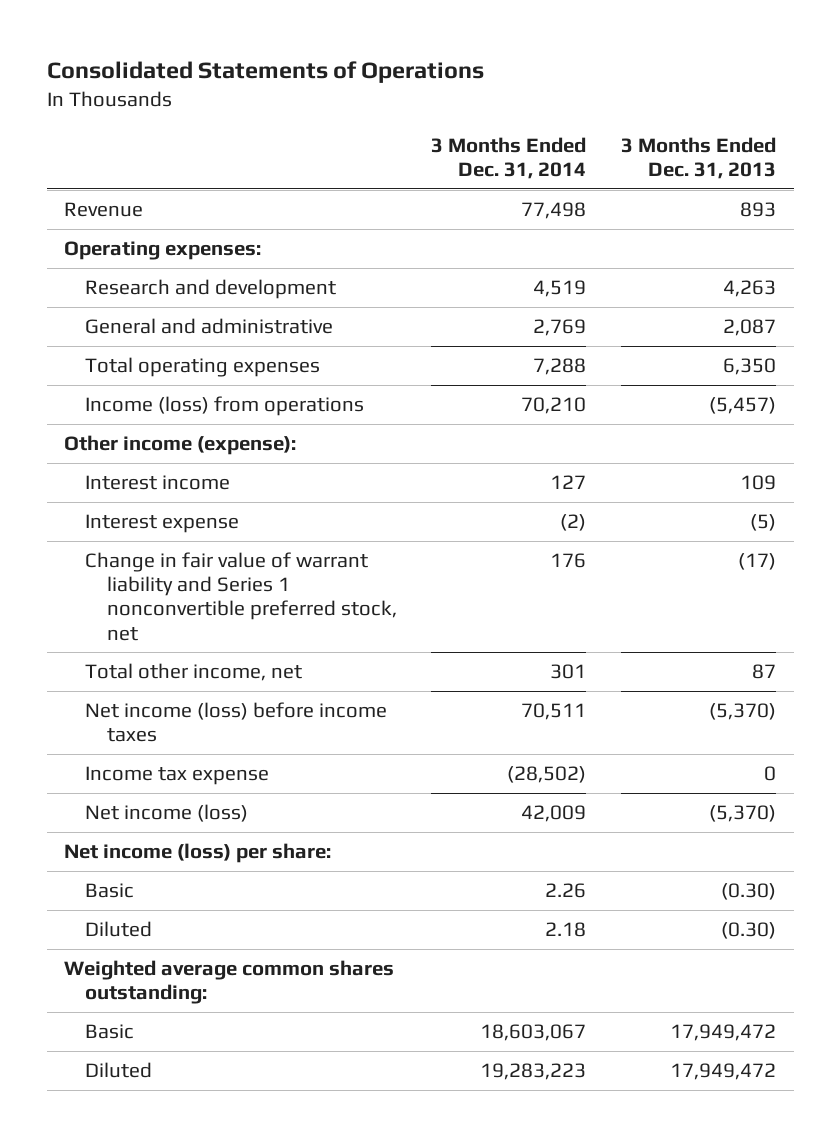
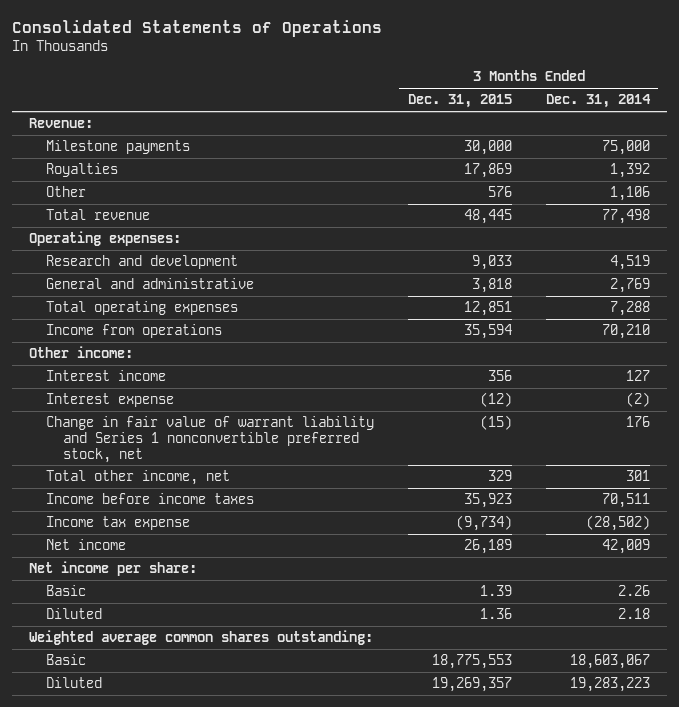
- | 3 Months Ended Dec. 31, 2014 | 3 Months Ended Dec. 31, 2013
+ | 3 Months Ended Dec. 31, 2015 | 3 Months Ended Dec. 31, 2014
- Revenue | 77,498 | 893
+ Revenue:
+ Milestone payments | 30,000 | 75,000
+ Royalties | 17,869 | 1,392
+ Other | 576 | 1,106
+ Total revenue | 48,445 | 77,498
- Income (loss) from operations | 70,210 | (5,457)
- Other income (expense):
+ Income from operations | 35,594 | 70,210
+ Other income:
- Net income (loss) before income taxes | 70,511 | (5,370)
+ Income before income taxes | 35,923 | 70,511
- Net income (loss) | 42,009 | (5,370)
- Net income (loss) per share:
+ Net income | 26,189 | 42,009
+ Net income per share:

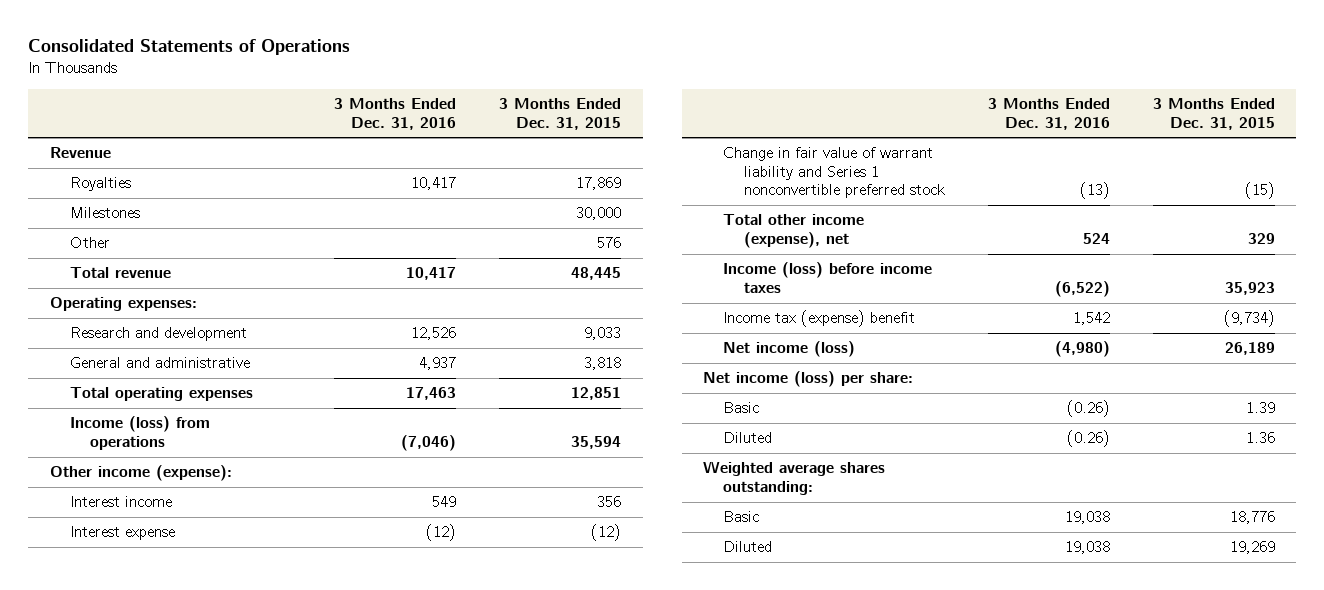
- | 3 Months Ended Dec. 31, 2015 | 3 Months Ended Dec. 31, 2014
+ | 3 Months Ended Dec. 31, 2016 | 3 Months Ended Dec. 31, 2015
- Revenue:
- Milestone payments | 30,000 | 75,000
+ Revenue
+ Milestones | | 30,000
- Income from operations | 35,594 | 70,210
- Other income:
+ Income (loss) from operations | (7,046) | 35,594
+ Other income (expense):
- Change in fair value of warrant liability and Series 1 nonconvertible preferred stock, net | (15) | 176
- Total other income, net | 329 | 301
- Income before income taxes | 35,923 | 70,511
- Income tax expense | (9,734) | (28,502)
- Net income | 26,189 | 42,009
- Net income per share:
+ Change in fair value of warrant liability and Series 1 nonconvertible preferred stock | (13) | (15)
+ Total other income (expense), net | 524 | 329
+ Income (loss) before income taxes | (6,522) | 35,923
+ Income tax (expense) benefit | 1,542 | (9,734)
+ Net income (loss) | (4,980) | 26,189
+ Net income (loss) per share:
- Weighted average common shares outstanding:
- Basic | 18,775,553 | 18,603,067
- Diluted | 19,269,357 | 19,283,223
+ Weighted average shares outstanding:
+ Basic | 19,038 | 18,776
+ Diluted | 19,038 | 19,269

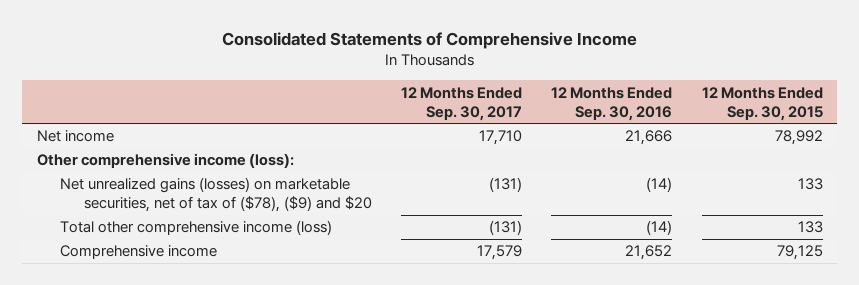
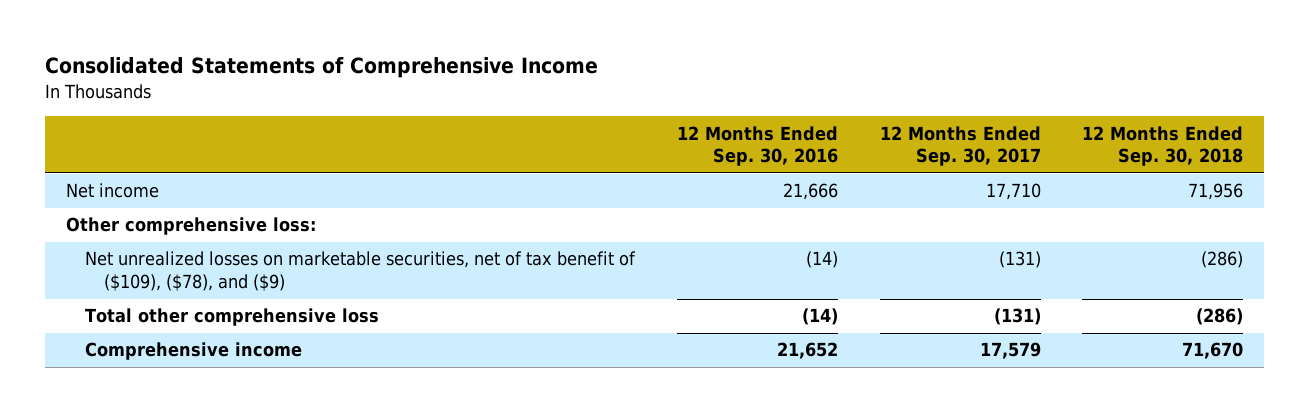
- | 12 Months Ended Sep. 30, 2017 | 12 Months Ended Sep. 30, 2016 | 12 Months Ended Sep. 30, 2015
+ | 12 Months Ended Sep. 30, 2016 | 12 Months Ended Sep. 30, 2017 | 12 Months Ended Sep. 30, 2018
- Other comprehensive income (loss):
- Net unrealized gains (losses) on marketable securities, net of tax of ($78), ($9) and $20 | (131) | (14) | 133
- Total other comprehensive income (loss) | (131) | (14) | 133
+ Other comprehensive loss:
+ Net unrealized losses on marketable securities, net of tax benefit of ($109), ($78), and ($9) | (14) | (131) | (286)
+ Total other comprehensive loss | (14) | (131) | (286)

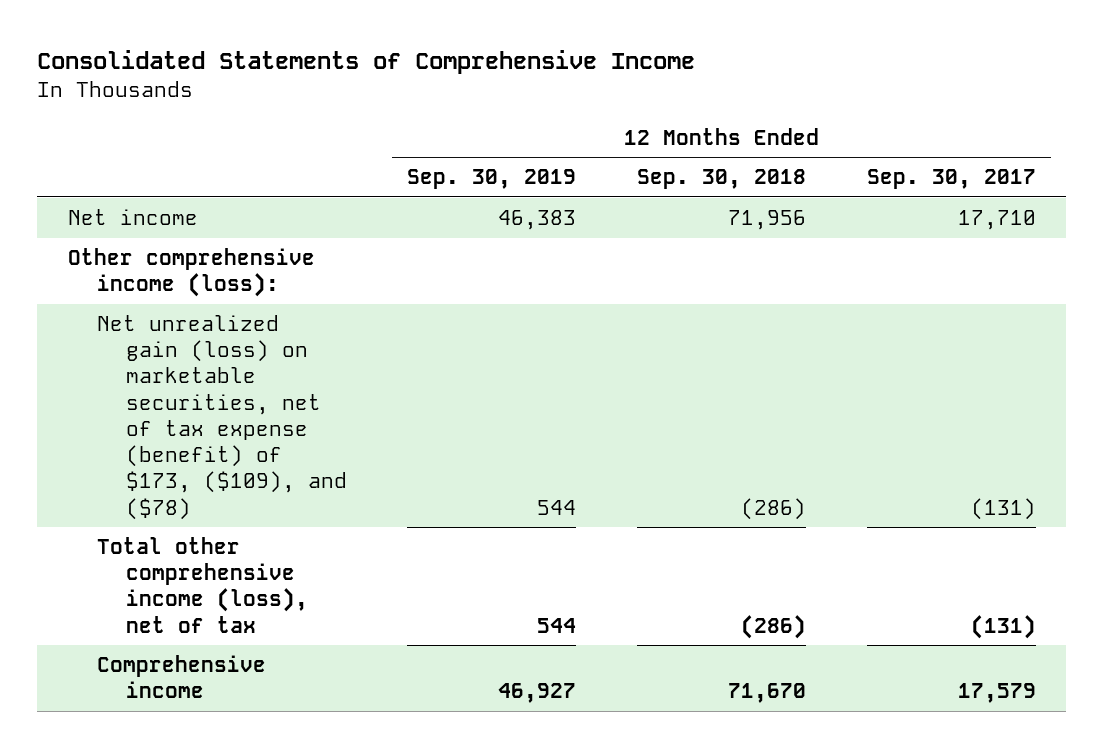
- | 12 Months Ended Sep. 30, 2016 | 12 Months Ended Sep. 30, 2017 | 12 Months Ended Sep. 30, 2018
+ | 12 Months Ended Sep. 30, 2019 | 12 Months Ended Sep. 30, 2018 | 12 Months Ended Sep. 30, 2017
- Other comprehensive loss:
- Net unrealized losses on marketable securities, net of tax benefit of ($109), ($78), and ($9) | (14) | (131) | (286)
- Total other comprehensive loss | (14) | (131) | (286)
+ Other comprehensive income (loss):
+ Net unrealized gain (loss) on marketable securities, net of tax expense (benefit) of $173, ($109), and ($78) | 544 | (286) | (131)
+ Total other comprehensive income (loss), net of tax | 544 | (286) | (131)

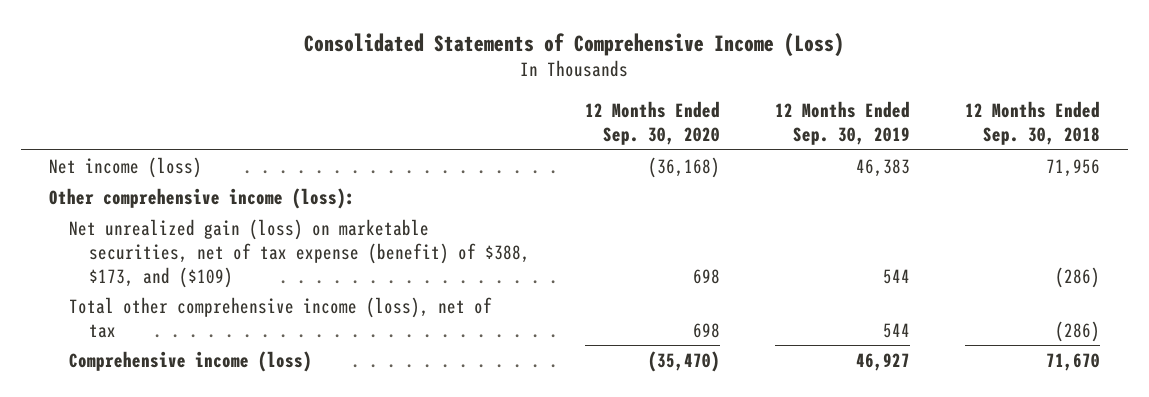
- Consolidated Statements of Comprehensive Income
+ Consolidated Statements of Comprehensive Income (Loss)
- | 12 Months Ended Sep. 30, 2019 | 12 Months Ended Sep. 30, 2018 | 12 Months Ended Sep. 30, 2017
+ | 12 Months Ended Sep. 30, 2020 | 12 Months Ended Sep. 30, 2019 | 12 Months Ended Sep. 30, 2018
- Net income | 46,383 | 71,956 | 17,710
+ Net income (loss) | (36,168) | 46,383 | 71,956
- Net unrealized gain (loss) on marketable securities, net of tax expense (benefit) of $173, ($109), and ($78) | 544 | (286) | (131)
+ Net unrealized gain (loss) on marketable securities, net of tax expense (benefit) of $388, $173, and ($109) | 698 | 544 | (286)
- Comprehensive income | 46,927 | 71,670 | 17,579
+ Comprehensive income (loss) | (35,470) | 46,927 | 71,670

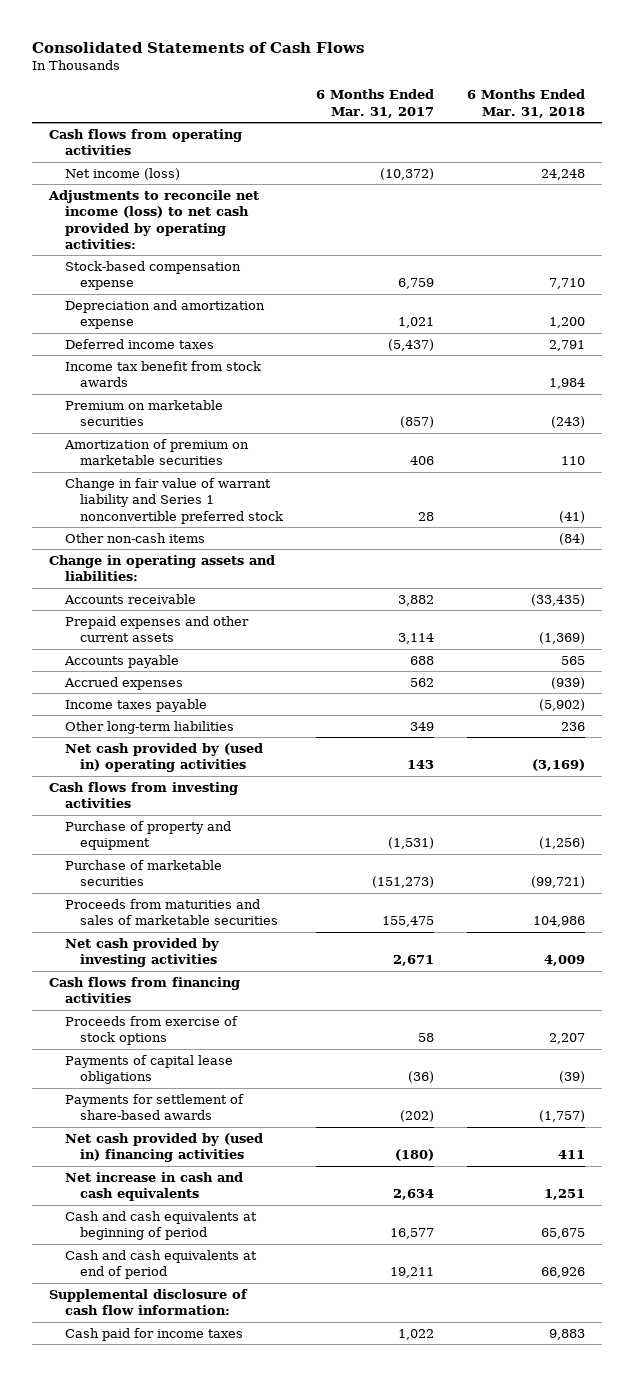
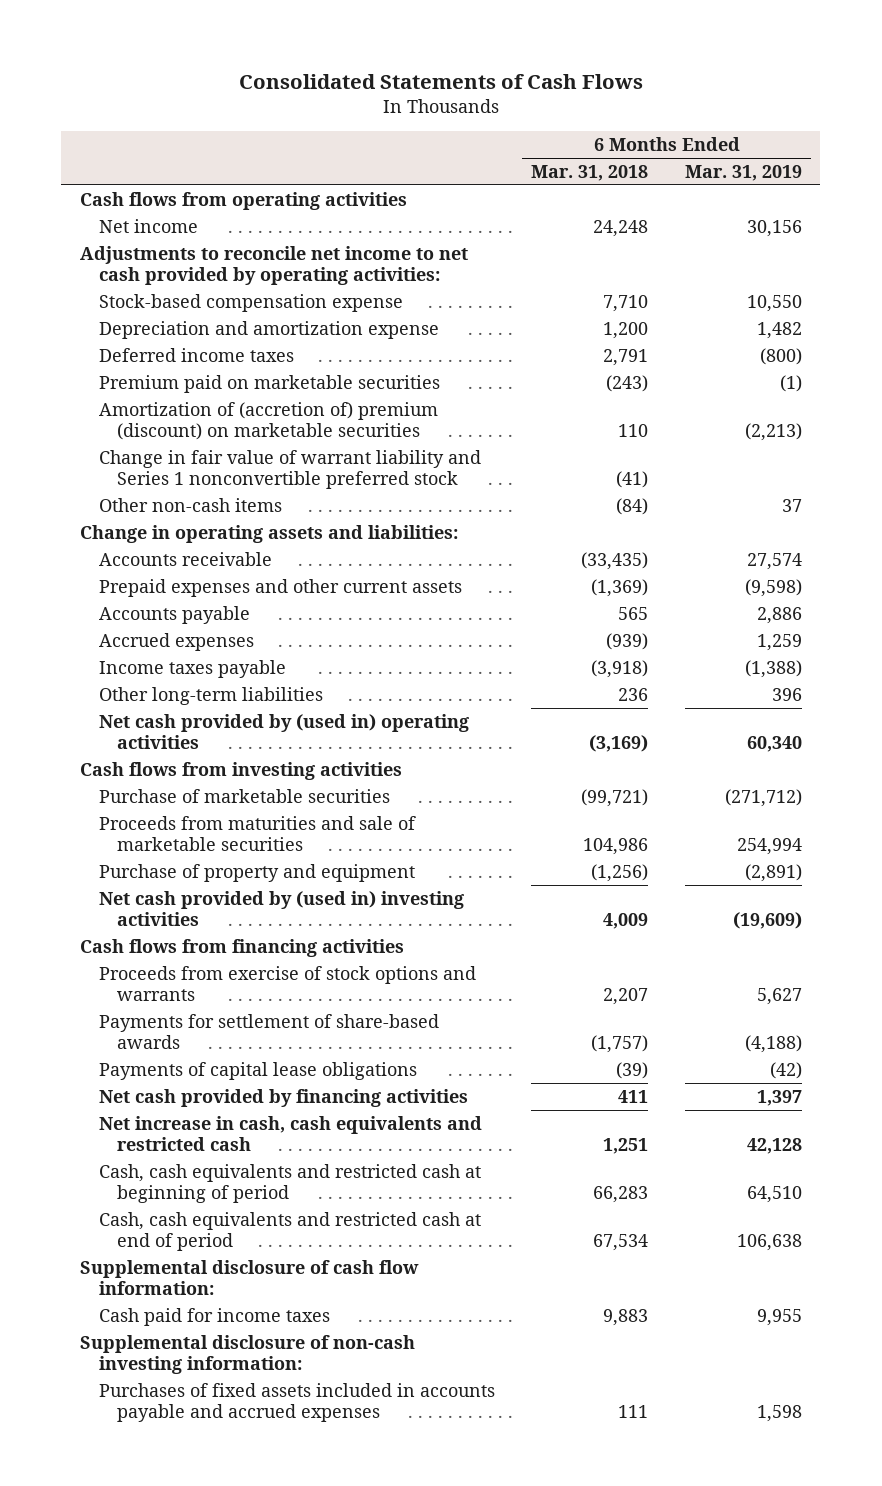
- | 6 Months Ended Mar. 31, 2017 | 6 Months Ended Mar. 31, 2018
+ | 6 Months Ended Mar. 31, 2018 | 6 Months Ended Mar. 31, 2019
- Net income (loss) | (10,372) | 24,248
- Adjustments to reconcile net income (loss) to net cash provided by operating activities:
+ Net income | 24,248 | 30,156
+ Adjustments to reconcile net income to net cash provided by operating activities:
- Income tax benefit from stock awards | | 1,984
- Premium on marketable securities | (857) | (243)
- Amortization of premium on marketable securities | 406 | 110
+ Premium paid on marketable securities | (243) | (1)
+ Amortization of (accretion of) premium (discount) on marketable securities | 110 | (2,213)
- Income taxes payable | | (5,902)
+ Income taxes payable | (3,918) | (1,388)
- Proceeds from maturities and sales of marketable securities | 155,475 | 104,986
- Net cash provided by investing activities | 2,671 | 4,009
+ Proceeds from maturities and sale of marketable securities | 104,986 | 254,994
moved down: Purchase of property and equipment | (1,256) | (2,891)
+ Net cash provided by (used in) investing activities | 4,009 | (19,609)
- Proceeds from exercise of stock options | 58 | 2,207
+ Proceeds from exercise of stock options and warrants | 2,207 | 5,627
- Net cash provided by (used in) financing activities | (180) | 411
- Net increase in cash and cash equivalents | 2,634 | 1,251
- Cash and cash equivalents at beginning of period | 16,577 | 65,675
- Cash and cash equivalents at end of period | 19,211 | 66,926
moved down: Payments of capital lease obligations | (39) | (42)
+ Net cash provided by financing activities | 411 | 1,397
+ Net increase in cash, cash equivalents and restricted cash | 1,251 | 42,128
+ Cash, cash equivalents and restricted cash at beginning of period | 66,283 | 64,510
+ Cash, cash equivalents and restricted cash at end of period | 67,534 | 106,638
+ Supplemental disclosure of non-cash investing information:
+ Purchases of fixed assets included in accounts payable and accrued expenses | 111 | 1,598

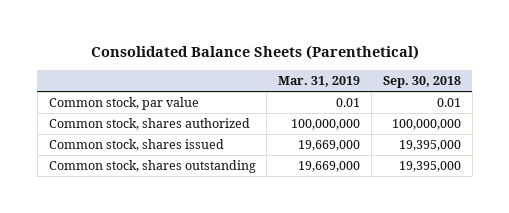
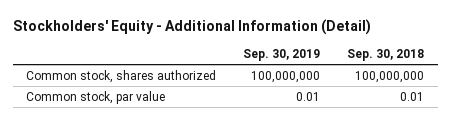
- Consolidated Balance Sheets (Parenthetical)
+ Stockholders' Equity - Additional Information (Detail)
- | Mar. 31, 2019 | Sep. 30, 2018
+ | Sep. 30, 2019 | Sep. 30, 2018
- Common stock, shares issued | 19,669,000 | 19,395,000
- Common stock, shares outstanding | 19,669,000 | 19,395,000
moved down: Common stock, par value | 0.01 | 0.01

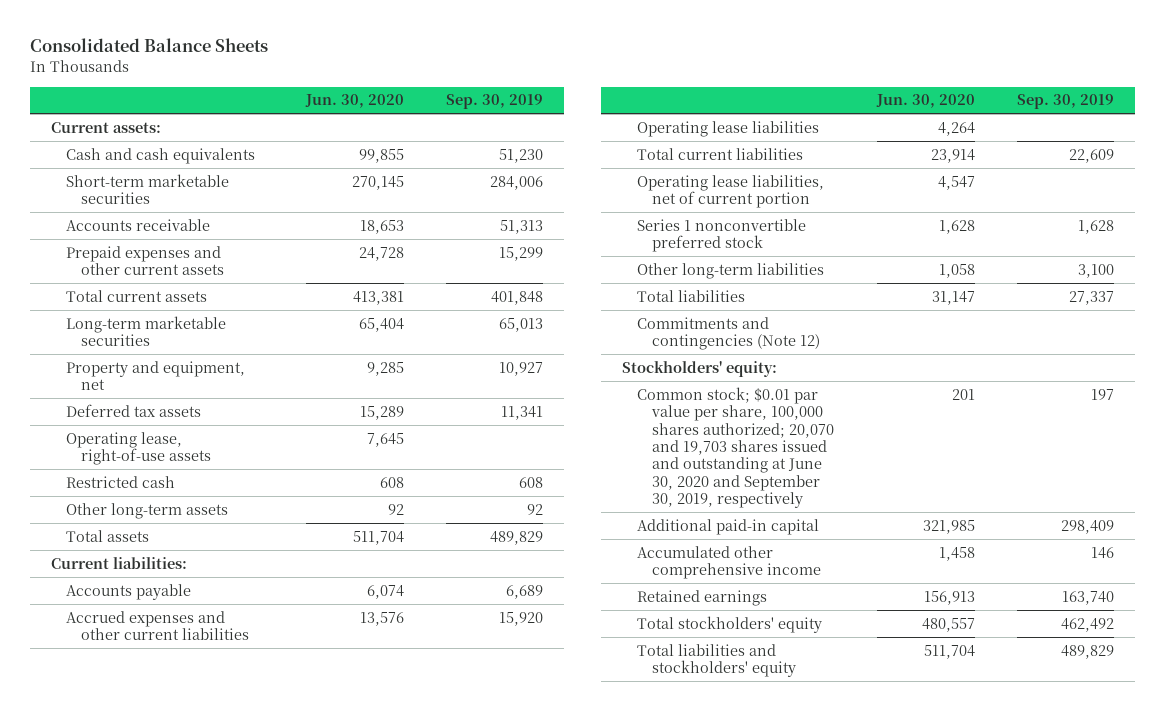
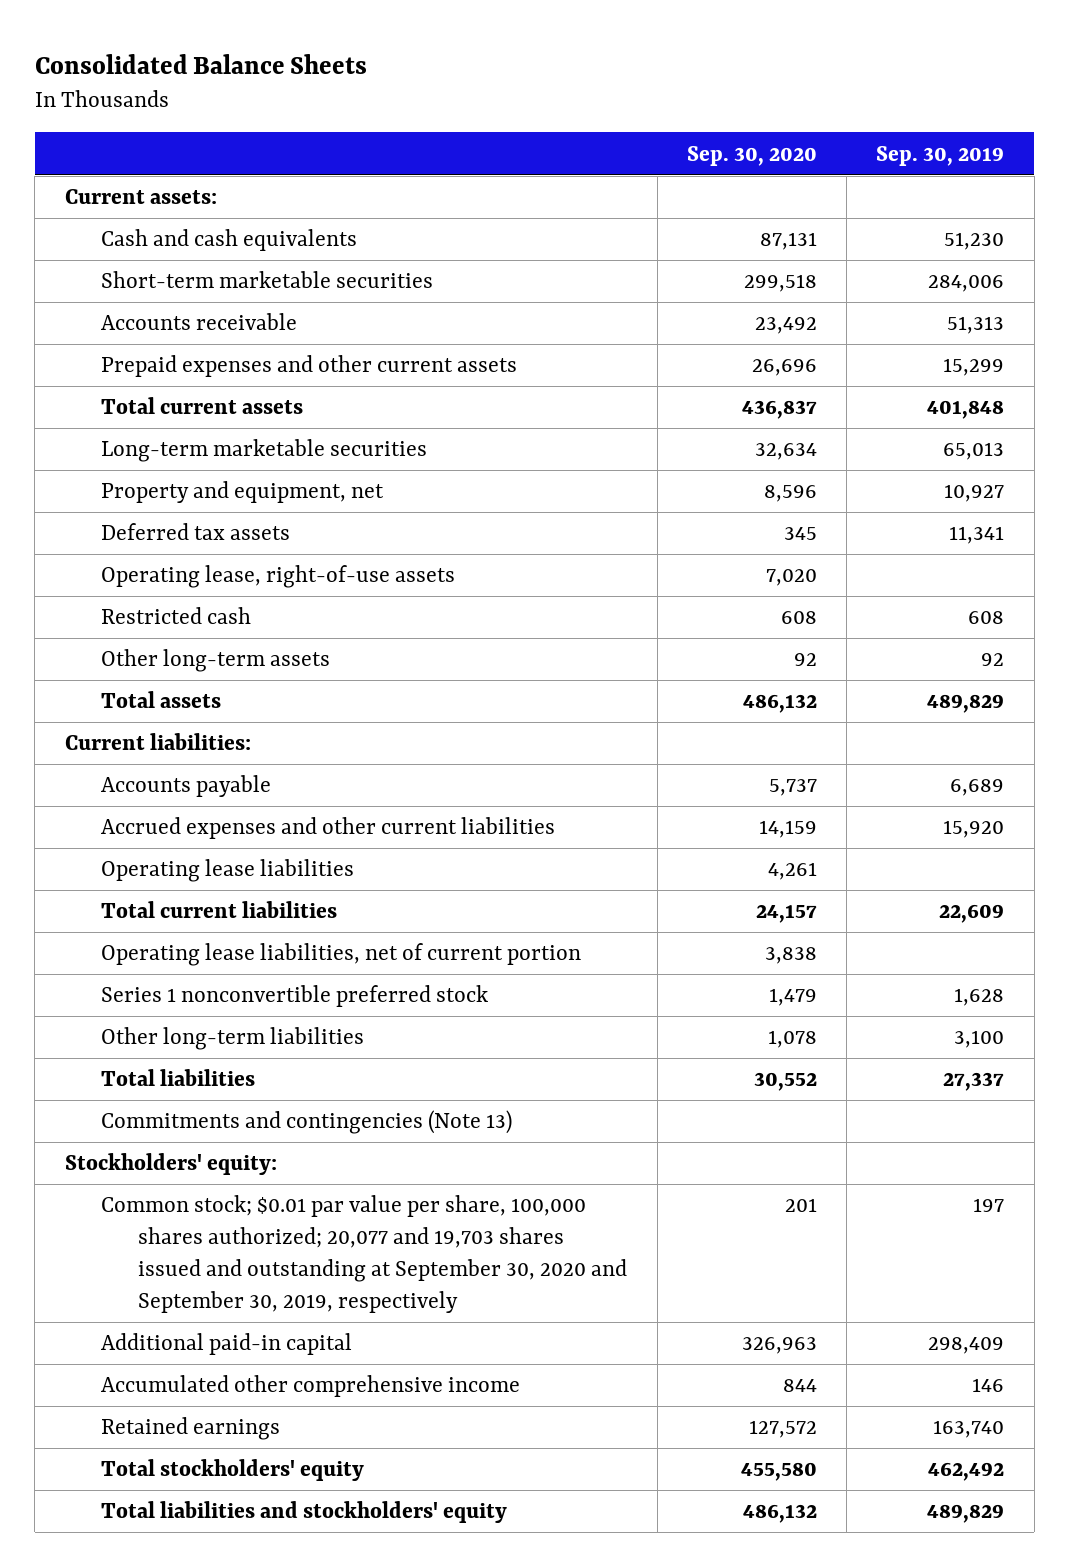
- | Jun. 30, 2020 | Sep. 30, 2019
+ | Sep. 30, 2020 | Sep. 30, 2019
- Commitments and contingencies (Note 12)
+ Commitments and contingencies (Note 13)
- Common stock; $0.01 par value per share, 100,000 shares authorized; 20,070 and 19,703 shares issued and outstanding at June 30, 2020 and September 30, 2019, respectively | 201 | 197
+ Common stock; $0.01 par value per share, 100,000 shares authorized; 20,077 and 19,703 shares issued and outstanding at September 30, 2020 and September 30, 2019, respectively | 201 | 197

